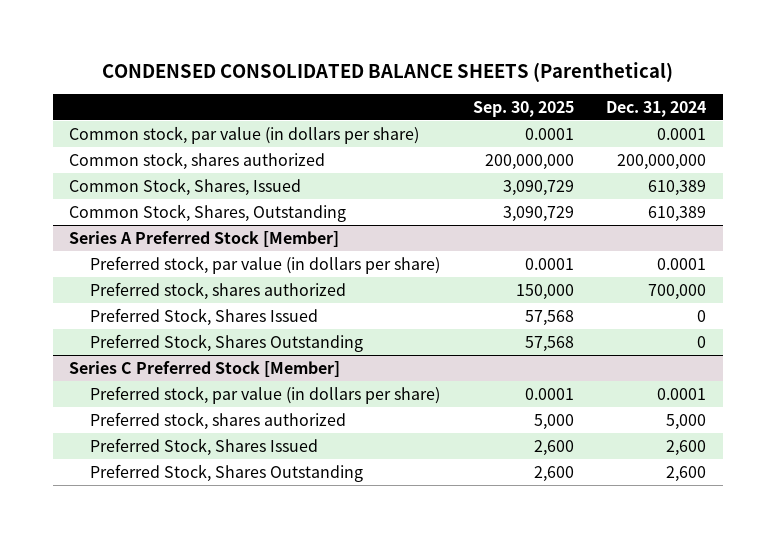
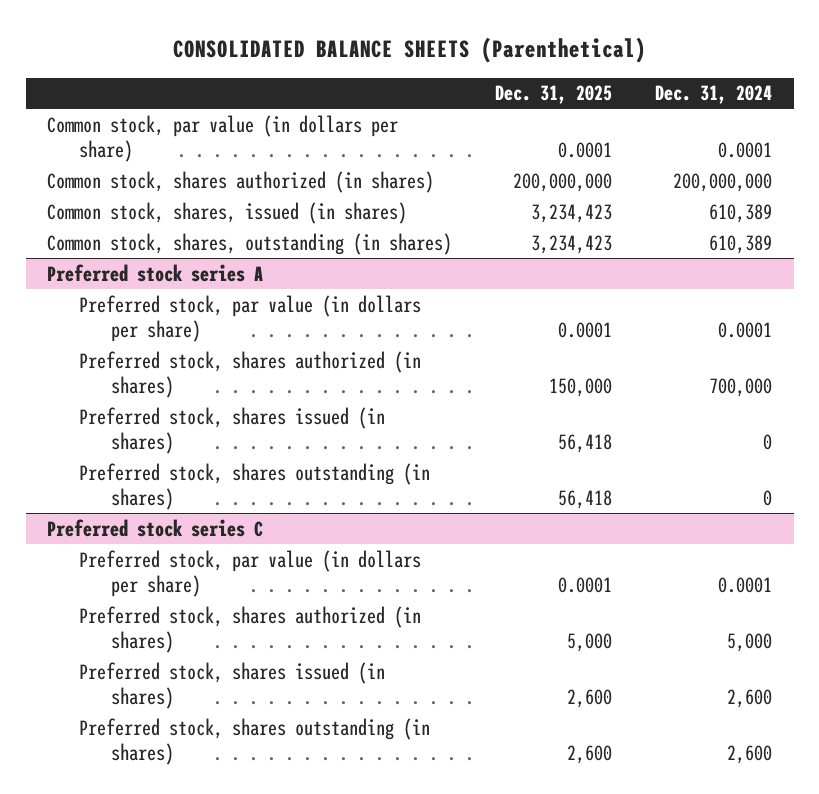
- CONDENSED CONSOLIDATED BALANCE SHEETS (Parenthetical)
+ CONSOLIDATED BALANCE SHEETS (Parenthetical)
- | Sep. 30, 2025 | Dec. 31, 2024
+ | Dec. 31, 2025 | Dec. 31, 2024
- Common stock, shares authorized | 200,000,000 | 200,000,000
- Common Stock, Shares, Issued | 3,090,729 | 610,389
- Common Stock, Shares, Outstanding | 3,090,729 | 610,389
- Series A Preferred Stock [Member]
+ Common stock, shares authorized (in shares) | 200,000,000 | 200,000,000
+ Common stock, shares, issued (in shares) | 3,234,423 | 610,389
+ Common stock, shares, outstanding (in shares) | 3,234,423 | 610,389
+ Preferred stock series A
- Preferred stock, shares authorized | 150,000 | 700,000
- Preferred Stock, Shares Issued | 57,568 | 0
- Preferred Stock, Shares Outstanding | 57,568 | 0
- Series C Preferred Stock [Member]
+ Preferred stock, shares authorized (in shares) | 150,000 | 700,000
+ Preferred stock, shares issued (in shares) | 56,418 | 0
+ Preferred stock, shares outstanding (in shares) | 56,418 | 0
+ Preferred stock series C
- Preferred stock, shares authorized | 5,000 | 5,000
- Preferred Stock, Shares Issued | 2,600 | 2,600
- Preferred Stock, Shares Outstanding | 2,600 | 2,600
+ Preferred stock, shares authorized (in shares) | 5,000 | 5,000
+ Preferred stock, shares issued (in shares) | 2,600 | 2,600
+ Preferred stock, shares outstanding (in shares) | 2,600 | 2,600

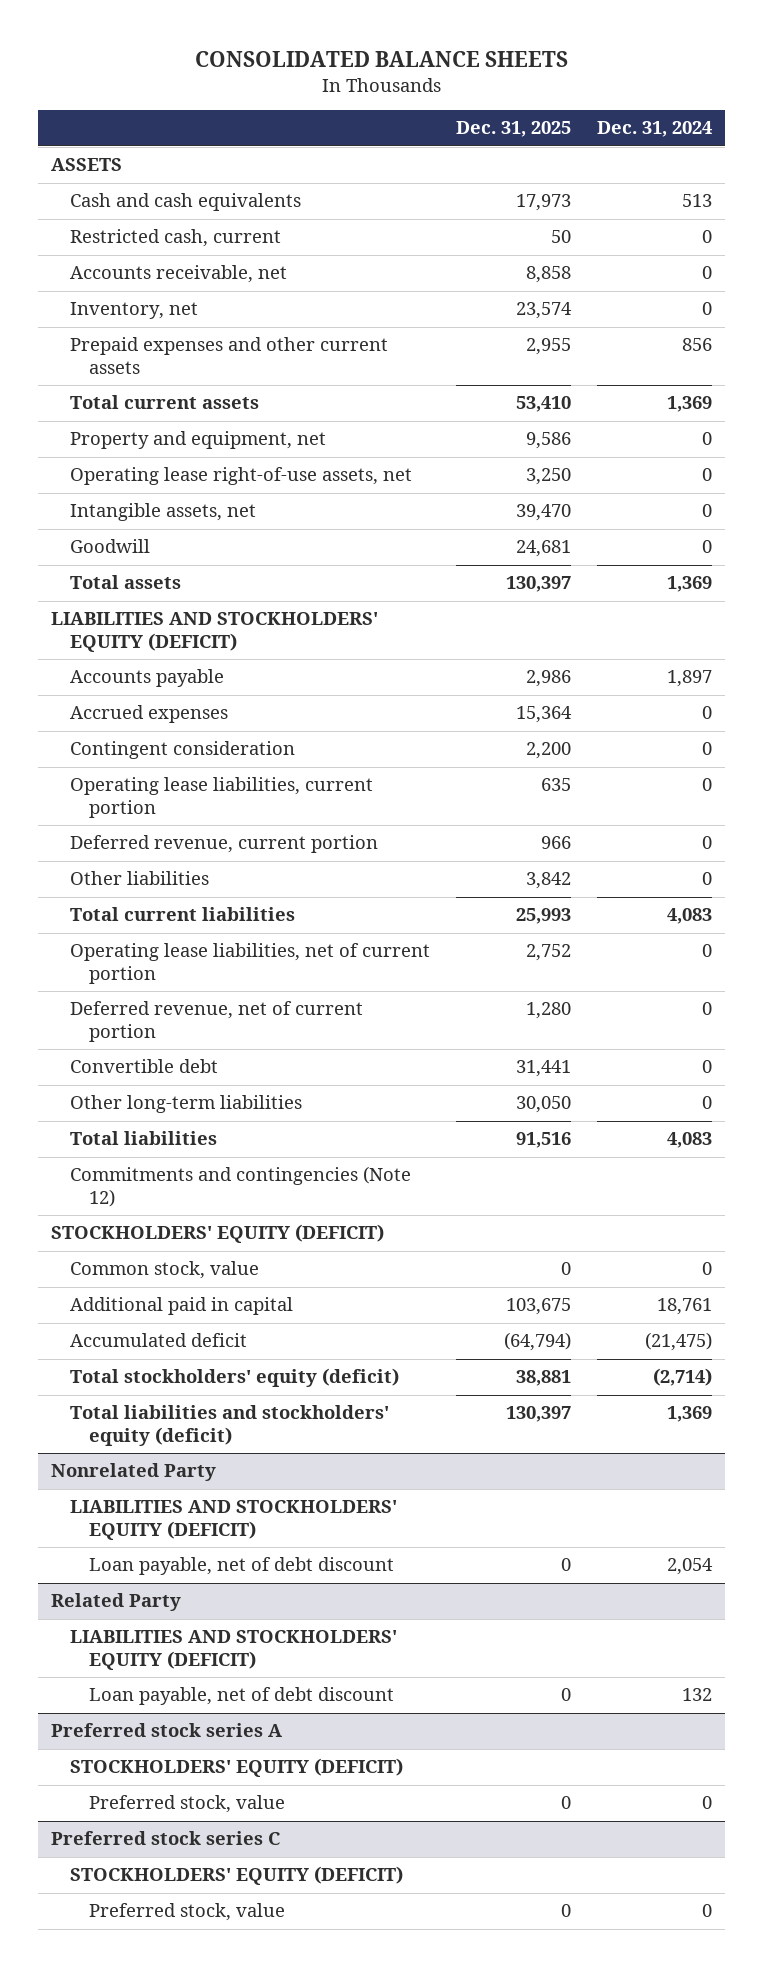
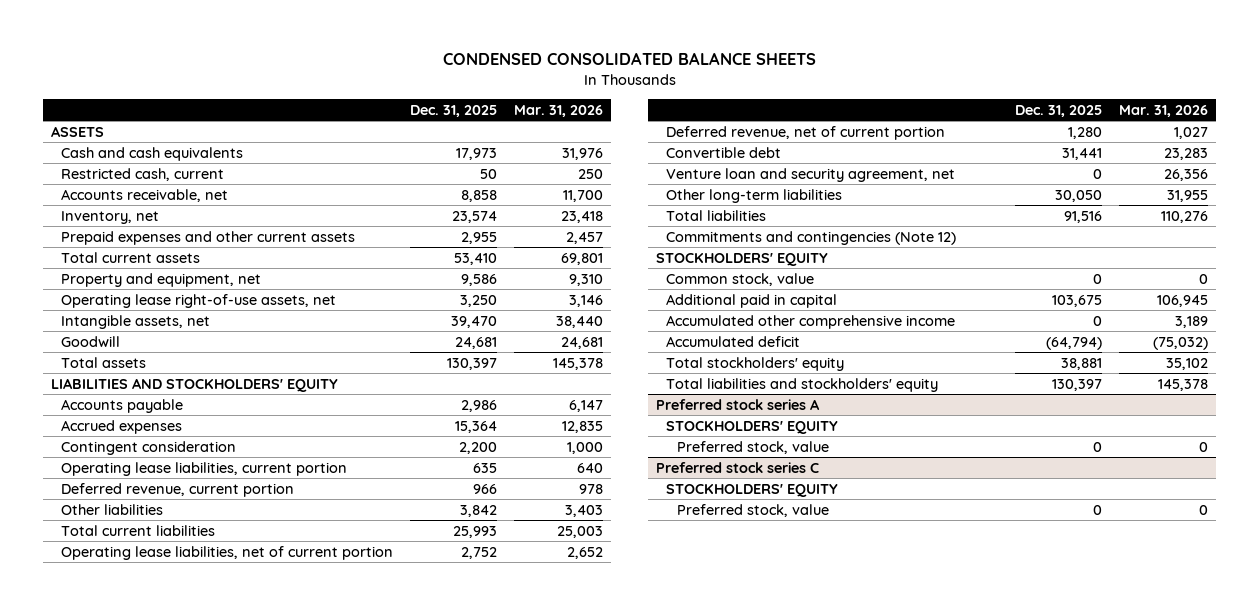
- CONSOLIDATED BALANCE SHEETS
+ CONDENSED CONSOLIDATED BALANCE SHEETS
- | Dec. 31, 2025 | Dec. 31, 2024
+ | Dec. 31, 2025 | Mar. 31, 2026
- LIABILITIES AND STOCKHOLDERS' EQUITY (DEFICIT)
+ LIABILITIES AND STOCKHOLDERS' EQUITY
+ Venture loan and security agreement, net | 0 | 26,356
- STOCKHOLDERS' EQUITY (DEFICIT)
+ STOCKHOLDERS' EQUITY
+ Accumulated other comprehensive income | 0 | 3,189
- Total stockholders' equity (deficit) | 38,881 | (2,714)
- Total liabilities and stockholders' equity (deficit) | 130,397 | 1,369
- Nonrelated Party
- LIABILITIES AND STOCKHOLDERS' EQUITY (DEFICIT)
- Loan payable, net of debt discount | 0 | 2,054
- Related Party
- LIABILITIES AND STOCKHOLDERS' EQUITY (DEFICIT)
- Loan payable, net of debt discount | 0 | 132
+ Total stockholders' equity | 38,881 | 35,102
+ Total liabilities and stockholders' equity | 130,397 | 145,378
@ Preferred stock series A
- STOCKHOLDERS' EQUITY (DEFICIT)
+ STOCKHOLDERS' EQUITY
@ Preferred stock series C
- STOCKHOLDERS' EQUITY (DEFICIT)
+ STOCKHOLDERS' EQUITY

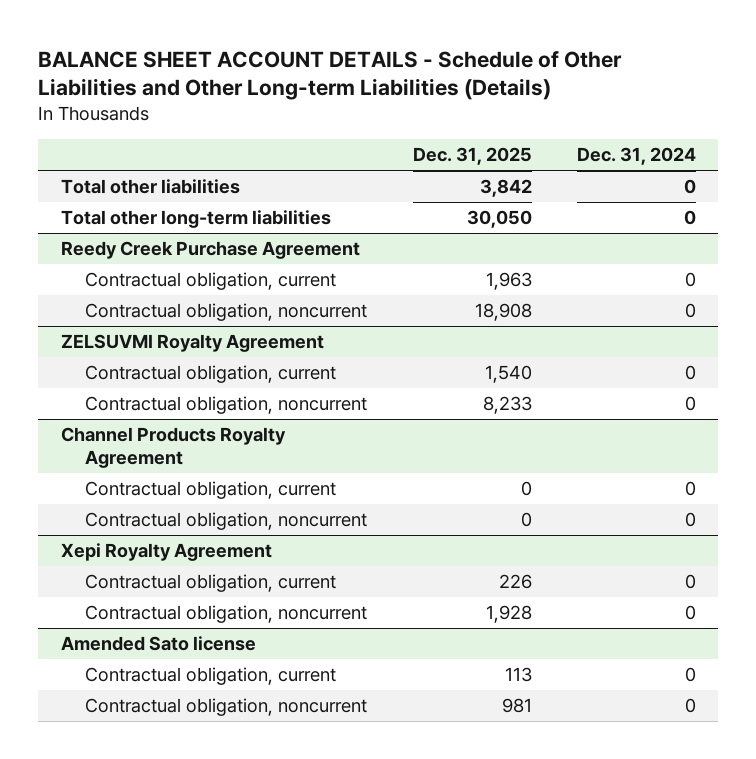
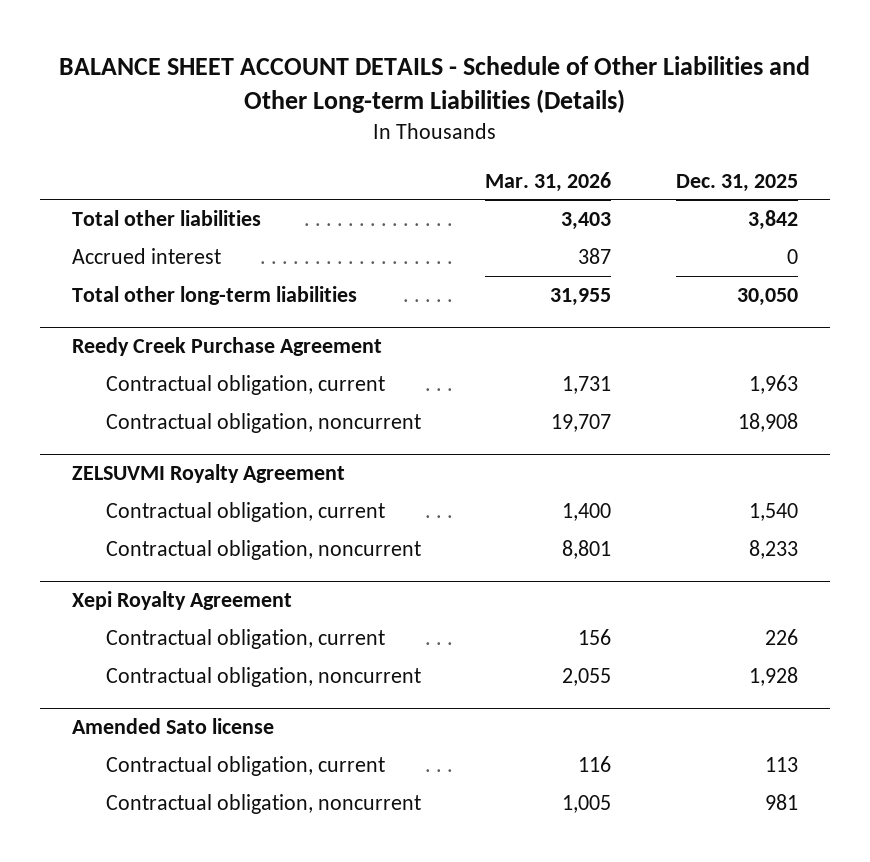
- | Dec. 31, 2025 | Dec. 31, 2024
+ | Mar. 31, 2026 | Dec. 31, 2025
+ Accrued interest | 387 | 0
- Channel Products Royalty Agreement
- Contractual obligation, current | 0 | 0
- Contractual obligation, noncurrent | 0 | 0

